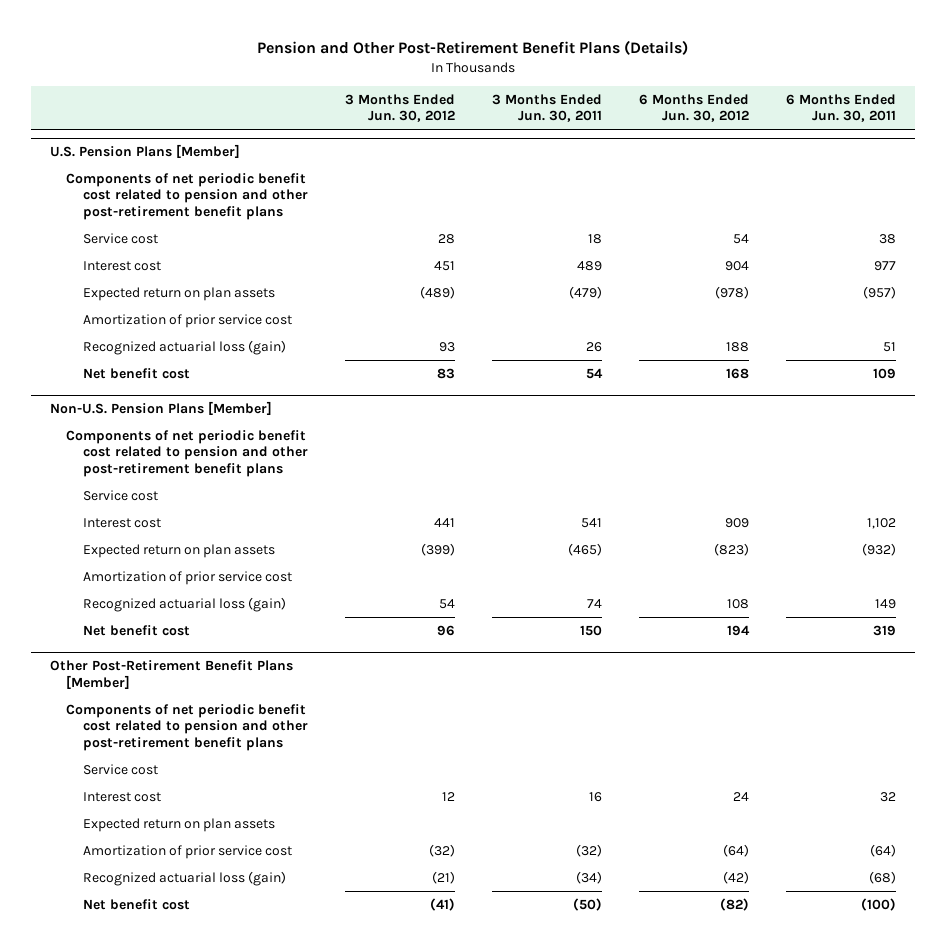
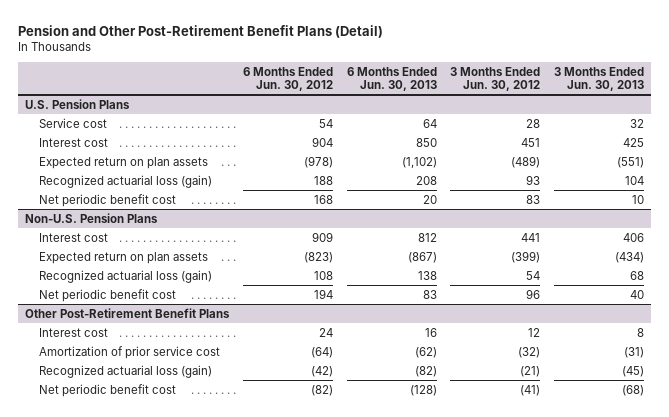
- Pension and Other Post-Retirement Benefit Plans (Details)
+ Pension and Other Post-Retirement Benefit Plans (Detail)
- | 3 Months Ended Jun. 30, 2012 | 3 Months Ended Jun. 30, 2011 | 6 Months Ended Jun. 30, 2012 | 6 Months Ended Jun. 30, 2011
+ | 6 Months Ended Jun. 30, 2012 | 6 Months Ended Jun. 30, 2013 | 3 Months Ended Jun. 30, 2012 | 3 Months Ended Jun. 30, 2013
- U.S. Pension Plans [Member]
- Components of net periodic benefit cost related to pension and other post-retirement benefit plans
+ U.S. Pension Plans
- Amortization of prior service cost
- Net benefit cost | 83 | 54 | 168 | 109
- Non-U.S. Pension Plans [Member]
- Components of net periodic benefit cost related to pension and other post-retirement benefit plans
- Service cost
+ Net periodic benefit cost | 168 | 20 | 83 | 10
+ Non-U.S. Pension Plans
- Amortization of prior service cost
- Net benefit cost | 96 | 150 | 194 | 319
- Other Post-Retirement Benefit Plans [Member]
- Components of net periodic benefit cost related to pension and other post-retirement benefit plans
- Service cost
+ Net periodic benefit cost | 194 | 83 | 96 | 40
+ Other Post-Retirement Benefit Plans
- Expected return on plan assets
- Net benefit cost | (41) | (50) | (82) | (100)
+ Net periodic benefit cost | (82) | (128) | (41) | (68)

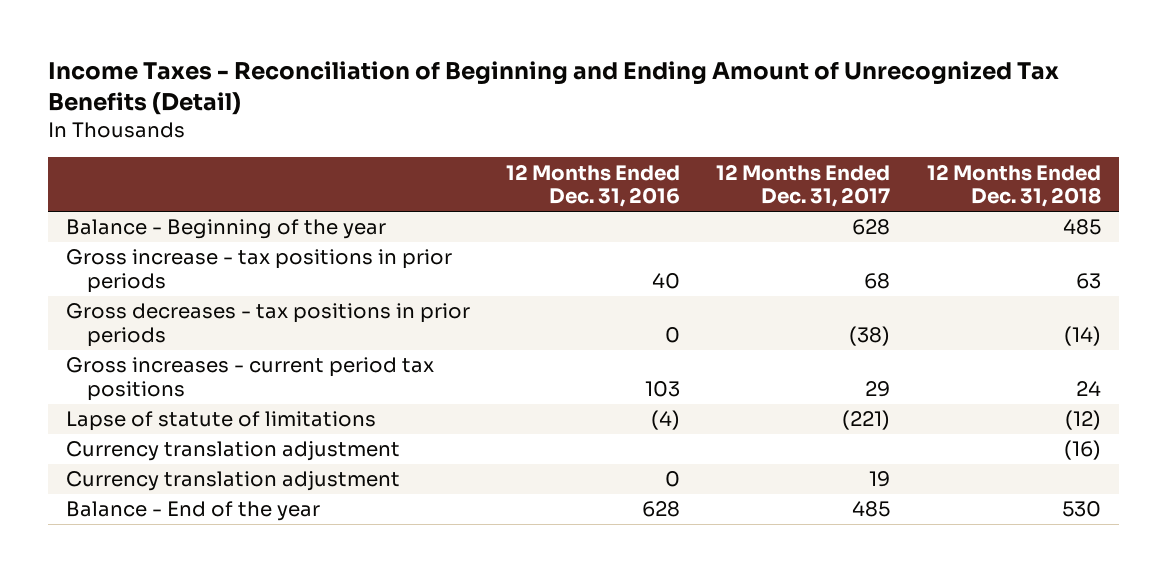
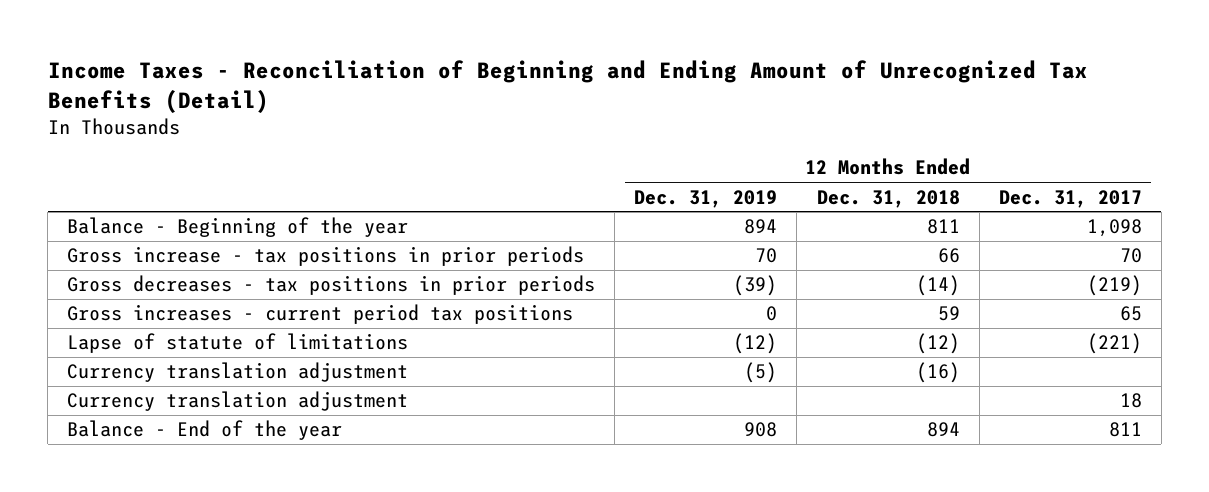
- | 12 Months Ended Dec. 31, 2016 | 12 Months Ended Dec. 31, 2017 | 12 Months Ended Dec. 31, 2018
+ | 12 Months Ended Dec. 31, 2019 | 12 Months Ended Dec. 31, 2018 | 12 Months Ended Dec. 31, 2017
- Balance - Beginning of the year | | 628 | 485
- Gross increase - tax positions in prior periods | 40 | 68 | 63
- Gross decreases - tax positions in prior periods | 0 | (38) | (14)
- Gross increases - current period tax positions | 103 | 29 | 24
+ Balance - Beginning of the year | 894 | 811 | 1,098
+ Gross increase - tax positions in prior periods | 70 | 66 | 70
+ Gross decreases - tax positions in prior periods | (39) | (14) | (219)
+ Gross increases - current period tax positions | 0 | 59 | 65
- Currency translation adjustment | 0 | 19 |
- Balance - End of the year | 628 | 485 | 530
+ Currency translation adjustment | | | 18
+ Balance - End of the year | 908 | 894 | 811

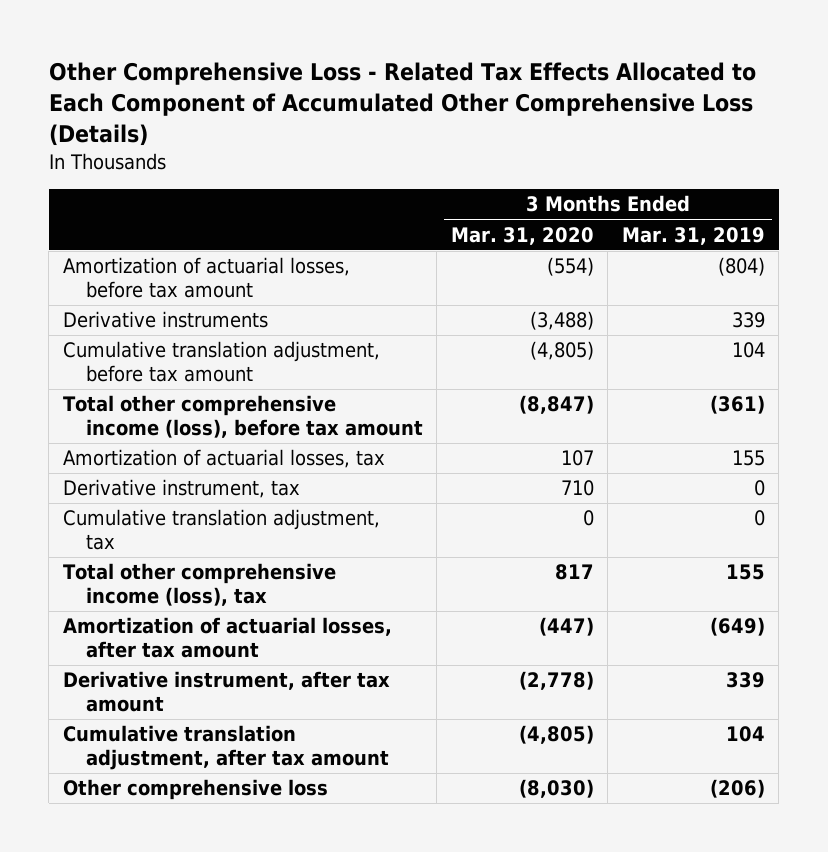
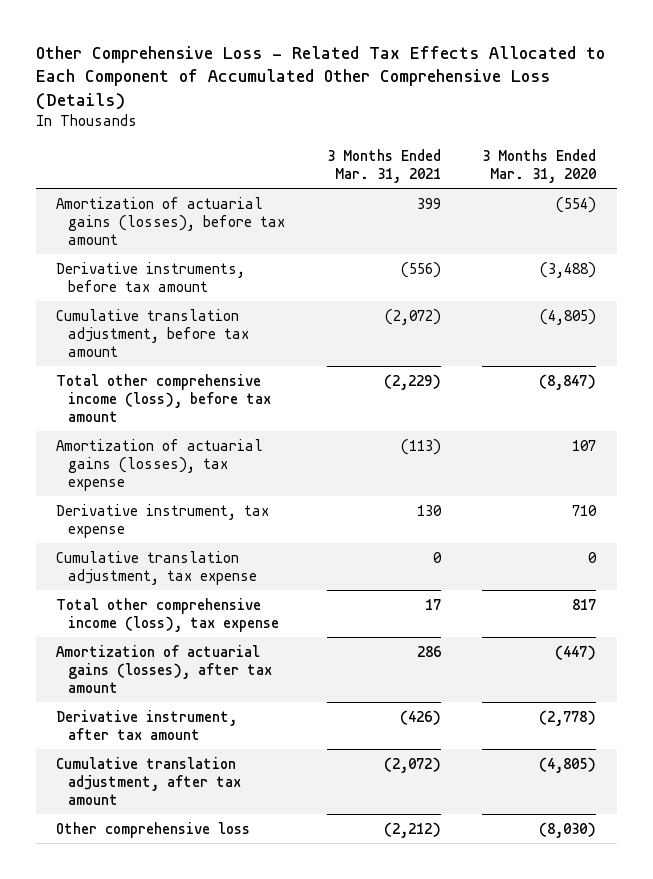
- | 3 Months Ended Mar. 31, 2020 | 3 Months Ended Mar. 31, 2019
+ | 3 Months Ended Mar. 31, 2021 | 3 Months Ended Mar. 31, 2020
- Amortization of actuarial losses, before tax amount | (554) | (804)
- Derivative instruments | (3,488) | 339
+ Amortization of actuarial gains (losses), before tax amount | 399 | (554)
+ Derivative instruments, before tax amount | (556) | (3,488)
- Amortization of actuarial losses, tax | 107 | 155
- Derivative instrument, tax | 710 | 0
- Cumulative translation adjustment, tax | 0 | 0
- Total other comprehensive income (loss), tax | 817 | 155
- Amortization of actuarial losses, after tax amount | (447) | (649)
+ Amortization of actuarial gains (losses), tax expense | (113) | 107
+ Derivative instrument, tax expense | 130 | 710
+ Cumulative translation adjustment, tax expense | 0 | 0
+ Total other comprehensive income (loss), tax expense | 17 | 817
+ Amortization of actuarial gains (losses), after tax amount | 286 | (447)

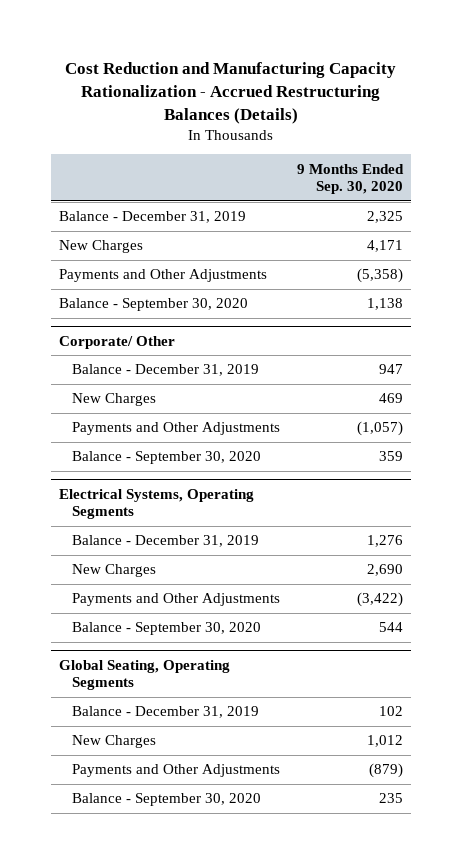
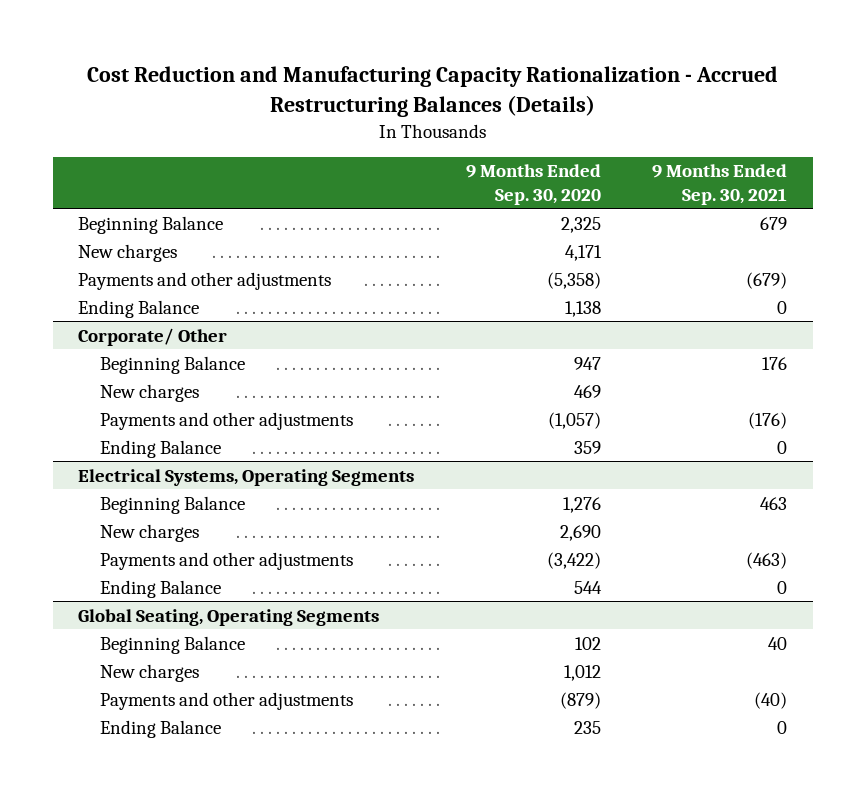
- | 9 Months Ended Sep. 30, 2020
+ | 9 Months Ended Sep. 30, 2020 | 9 Months Ended Sep. 30, 2021
- Balance - December 31, 2019 | 2,325
- New Charges | 4,171
- Payments and Other Adjustments | (5,358)
- Balance - September 30, 2020 | 1,138
+ Beginning Balance | 2,325 | 679
+ New charges | 4,171 |
+ Payments and other adjustments | (5,358) | (679)
+ Ending Balance | 1,138 | 0
@ Corporate/ Other
- Balance - December 31, 2019 | 947
- New Charges | 469
- Payments and Other Adjustments | (1,057)
- Balance - September 30, 2020 | 359
+ Beginning Balance | 947 | 176
+ New charges | 469 |
+ Payments and other adjustments | (1,057) | (176)
+ Ending Balance | 359 | 0
@ Electrical Systems, Operating Segments
- Balance - December 31, 2019 | 1,276
- New Charges | 2,690
- Payments and Other Adjustments | (3,422)
- Balance - September 30, 2020 | 544
+ Beginning Balance | 1,276 | 463
+ New charges | 2,690 |
+ Payments and other adjustments | (3,422) | (463)
+ Ending Balance | 544 | 0
@ Global Seating, Operating Segments
- Balance - December 31, 2019 | 102
- New Charges | 1,012
- Payments and Other Adjustments | (879)
- Balance - September 30, 2020 | 235
+ Beginning Balance | 102 | 40
+ New charges | 1,012 |
+ Payments and other adjustments | (879) | (40)
+ Ending Balance | 235 | 0

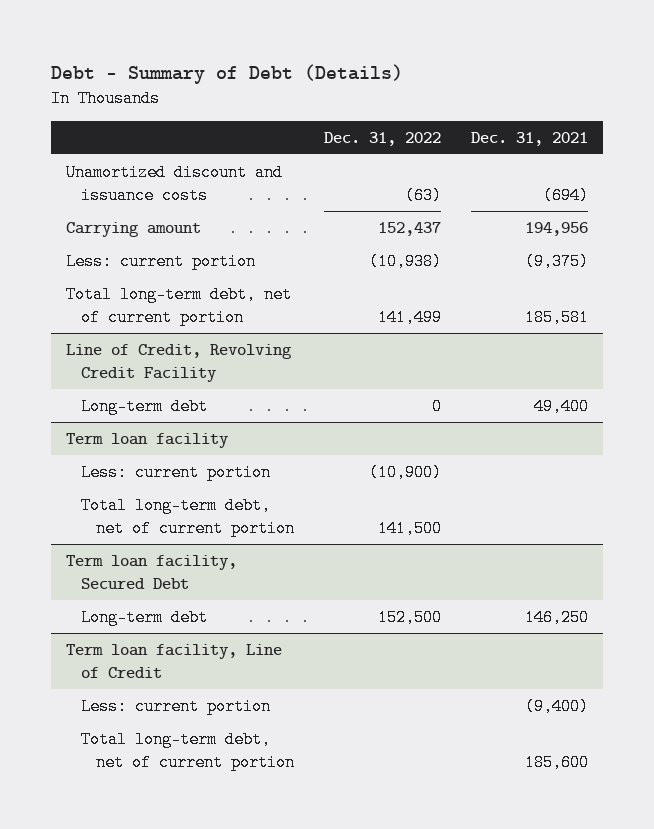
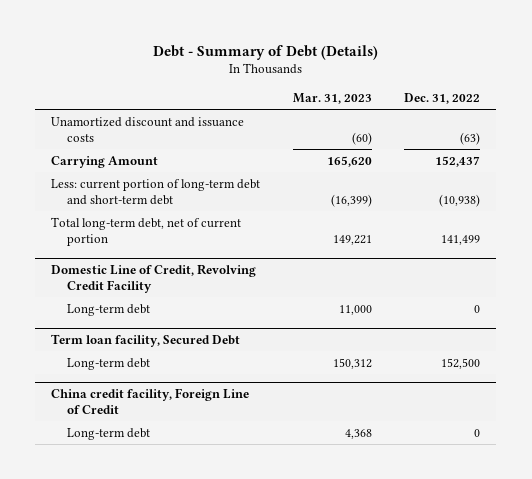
- | Dec. 31, 2022 | Dec. 31, 2021
+ | Mar. 31, 2023 | Dec. 31, 2022
- Carrying amount | 152,437 | 194,956
- Less: current portion | (10,938) | (9,375)
+ Carrying Amount | 165,620 | 152,437
+ Less: current portion of long-term debt and short-term debt | (16,399) | (10,938)
- Line of Credit, Revolving Credit Facility
+ Domestic Line of Credit, Revolving Credit Facility
- Term loan facility
- Less: current portion | (10,900) |
- Total long-term debt, net of current portion | 141,500 |
- Term loan facility, Line of Credit
- Less: current portion | | (9,400)
- Total long-term debt, net of current portion | | 185,600
+ China credit facility, Foreign Line of Credit
+ Long-term debt | 4,368 | 0

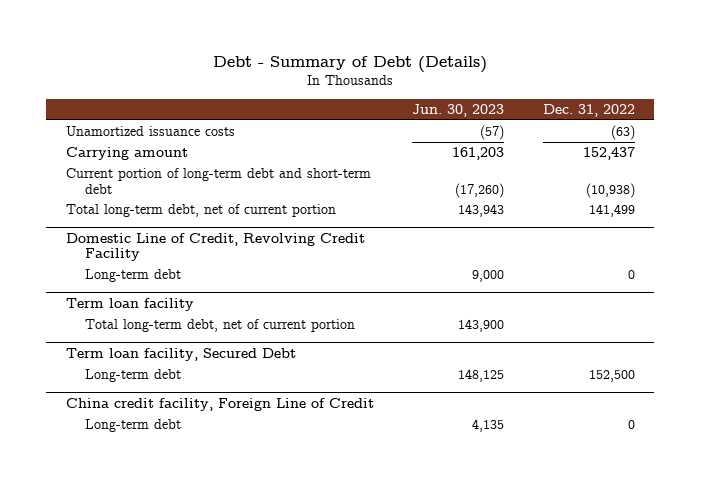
- | Mar. 31, 2023 | Dec. 31, 2022
+ | Jun. 30, 2023 | Dec. 31, 2022
- Unamortized discount and issuance costs | (60) | (63)
- Carrying Amount | 165,620 | 152,437
- Less: current portion of long-term debt and short-term debt | (16,399) | (10,938)
+ Unamortized issuance costs | (57) | (63)
+ Carrying amount | 161,203 | 152,437
+ Current portion of long-term debt and short-term debt | (17,260) | (10,938)
+ Term loan facility
+ Total long-term debt, net of current portion | 143,900 |

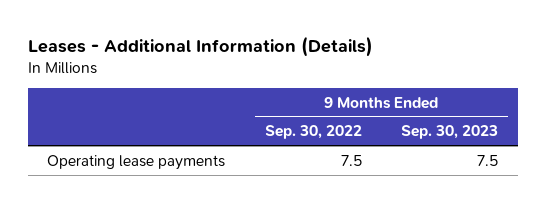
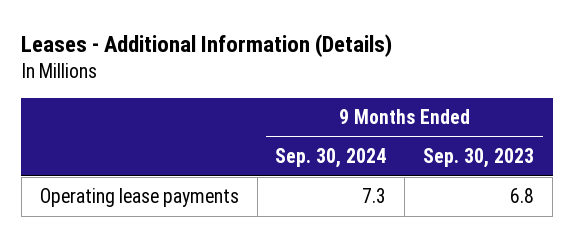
- | 9 Months Ended Sep. 30, 2022 | 9 Months Ended Sep. 30, 2023
+ | 9 Months Ended Sep. 30, 2024 | 9 Months Ended Sep. 30, 2023
- Operating lease payments | 7.5 | 7.5
+ Operating lease payments | 7.3 | 6.8

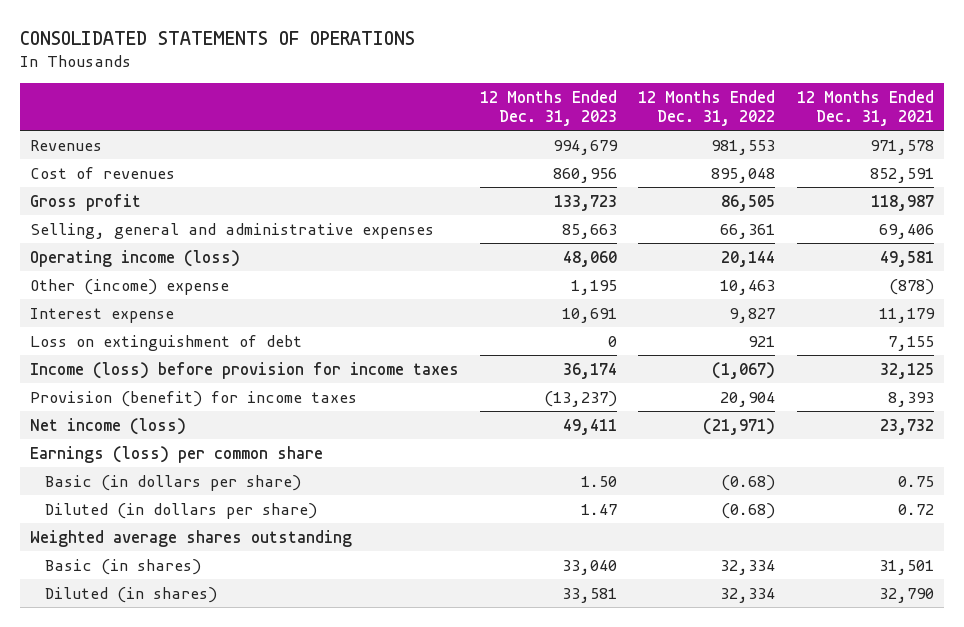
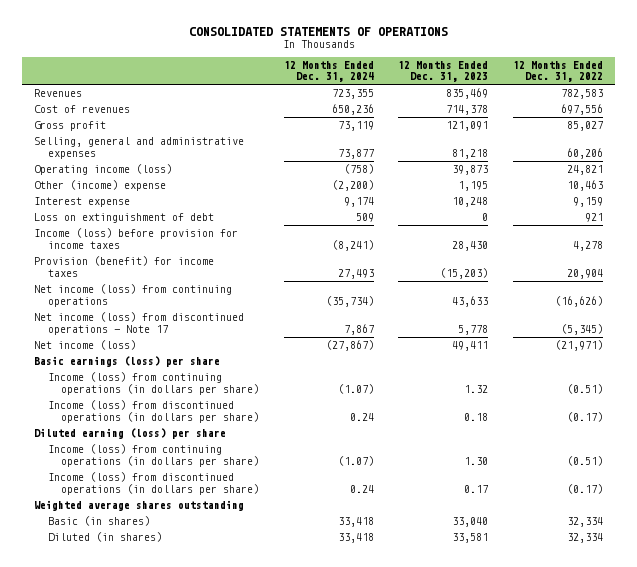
- | 12 Months Ended Dec. 31, 2023 | 12 Months Ended Dec. 31, 2022 | 12 Months Ended Dec. 31, 2021
+ | 12 Months Ended Dec. 31, 2024 | 12 Months Ended Dec. 31, 2023 | 12 Months Ended Dec. 31, 2022
- Revenues | 994,679 | 981,553 | 971,578
- Cost of revenues | 860,956 | 895,048 | 852,591
- Gross profit | 133,723 | 86,505 | 118,987
- Selling, general and administrative expenses | 85,663 | 66,361 | 69,406
- Operating income (loss) | 48,060 | 20,144 | 49,581
+ Revenues | 723,355 | 835,469 | 782,583
+ Cost of revenues | 650,236 | 714,378 | 697,556
+ Gross profit | 73,119 | 121,091 | 85,027
+ Selling, general and administrative expenses | 73,877 | 81,218 | 60,206
+ Operating income (loss) | (758) | 39,873 | 24,821
- Interest expense | 10,691 | 9,827 | 11,179
+ Interest expense | 9,174 | 10,248 | 9,159
- Income (loss) before provision for income taxes | 36,174 | (1,067) | 32,125
- Provision (benefit) for income taxes | (13,237) | 20,904 | 8,393
+ Income (loss) before provision for income taxes | (8,241) | 28,430 | 4,278
+ Provision (benefit) for income taxes | 27,493 | (15,203) | 20,904
+ Net income (loss) from continuing operations | (35,734) | 43,633 | (16,626)
+ Net income (loss) from discontinued operations - Note 17 | 7,867 | 5,778 | (5,345)
- Earnings (loss) per common share
- Basic (in dollars per share) | 1.50 | (0.68) | 0.75
- Diluted (in dollars per share) | 1.47 | (0.68) | 0.72
+ Basic earnings (loss) per share
+ Income (loss) from continuing operations (in dollars per share) | (1.07) | 1.32 | (0.51)
+ Income (loss) from discontinued operations (in dollars per share) | 0.24 | 0.18 | (0.17)
+ Diluted earning (loss) per share
+ Income (loss) from continuing operations (in dollars per share) | (1.07) | 1.30 | (0.51)
+ Income (loss) from discontinued operations (in dollars per share) | 0.24 | 0.17 | (0.17)

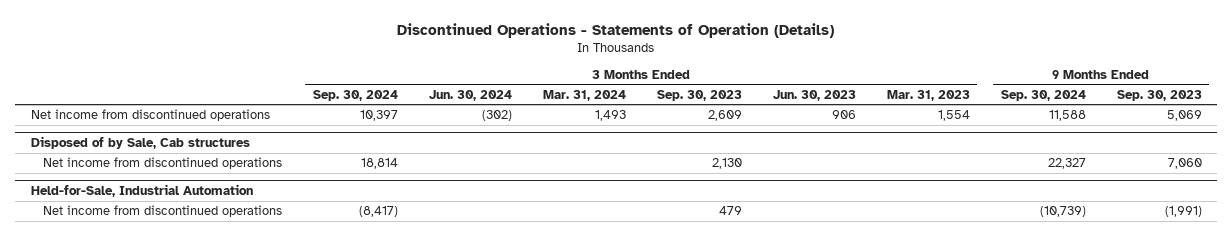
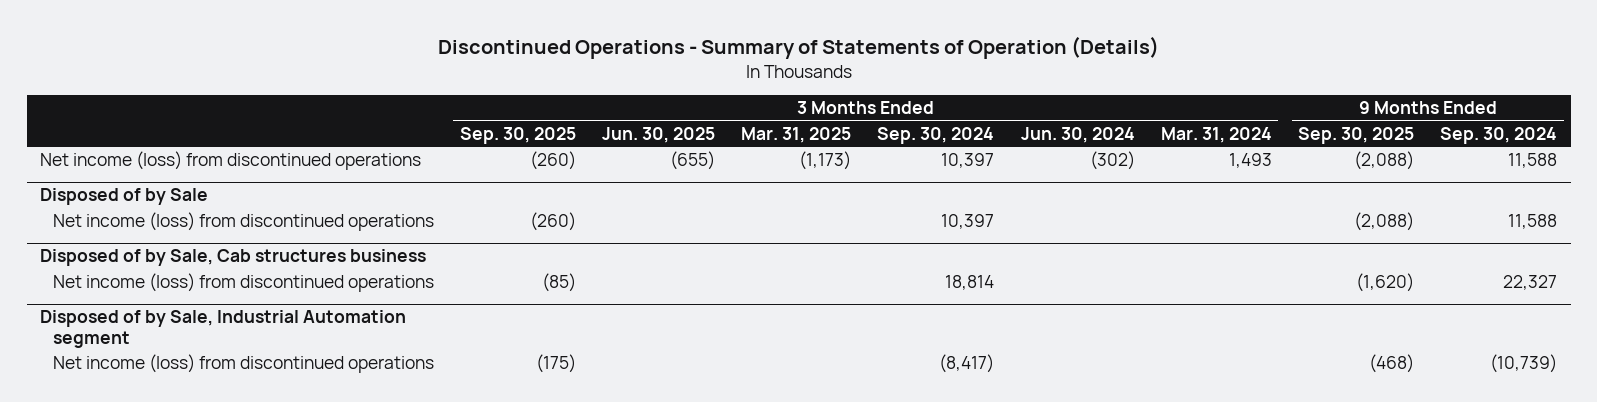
- Discontinued Operations - Statements of Operation (Details)
+ Discontinued Operations - Summary of Statements of Operation (Details)
- | 3 Months Ended Sep. 30, 2024 | 3 Months Ended Jun. 30, 2024 | 3 Months Ended Mar. 31, 2024 | 3 Months Ended Sep. 30, 2023 | 3 Months Ended Jun. 30, 2023 | 3 Months Ended Mar. 31, 2023 | 9 Months Ended Sep. 30, 2024 | 9 Months Ended Sep. 30, 2023
+ | 3 Months Ended Sep. 30, 2025 | 3 Months Ended Jun. 30, 2025 | 3 Months Ended Mar. 31, 2025 | 3 Months Ended Sep. 30, 2024 | 3 Months Ended Jun. 30, 2024 | 3 Months Ended Mar. 31, 2024 | 9 Months Ended Sep. 30, 2025 | 9 Months Ended Sep. 30, 2024
- Net income from discontinued operations | 10,397 | (302) | 1,493 | 2,609 | 906 | 1,554 | 11,588 | 5,069
- Disposed of by Sale, Cab structures
- Net income from discontinued operations | 18,814 | | | 2,130 | | | 22,327 | 7,060
- Held-for-Sale, Industrial Automation
- Net income from discontinued operations | (8,417) | | | 479 | | | (10,739) | (1,991)
+ Net income (loss) from discontinued operations | (260) | (655) | (1,173) | 10,397 | (302) | 1,493 | (2,088) | 11,588
+ Disposed of by Sale
+ Net income (loss) from discontinued operations | (260) | | | 10,397 | | | (2,088) | 11,588
+ Disposed of by Sale, Cab structures business
+ Net income (loss) from discontinued operations | (85) | | | 18,814 | | | (1,620) | 22,327
+ Disposed of by Sale, Industrial Automation segment
+ Net income (loss) from discontinued operations | (175) | | | (8,417) | | | (468) | (10,739)

